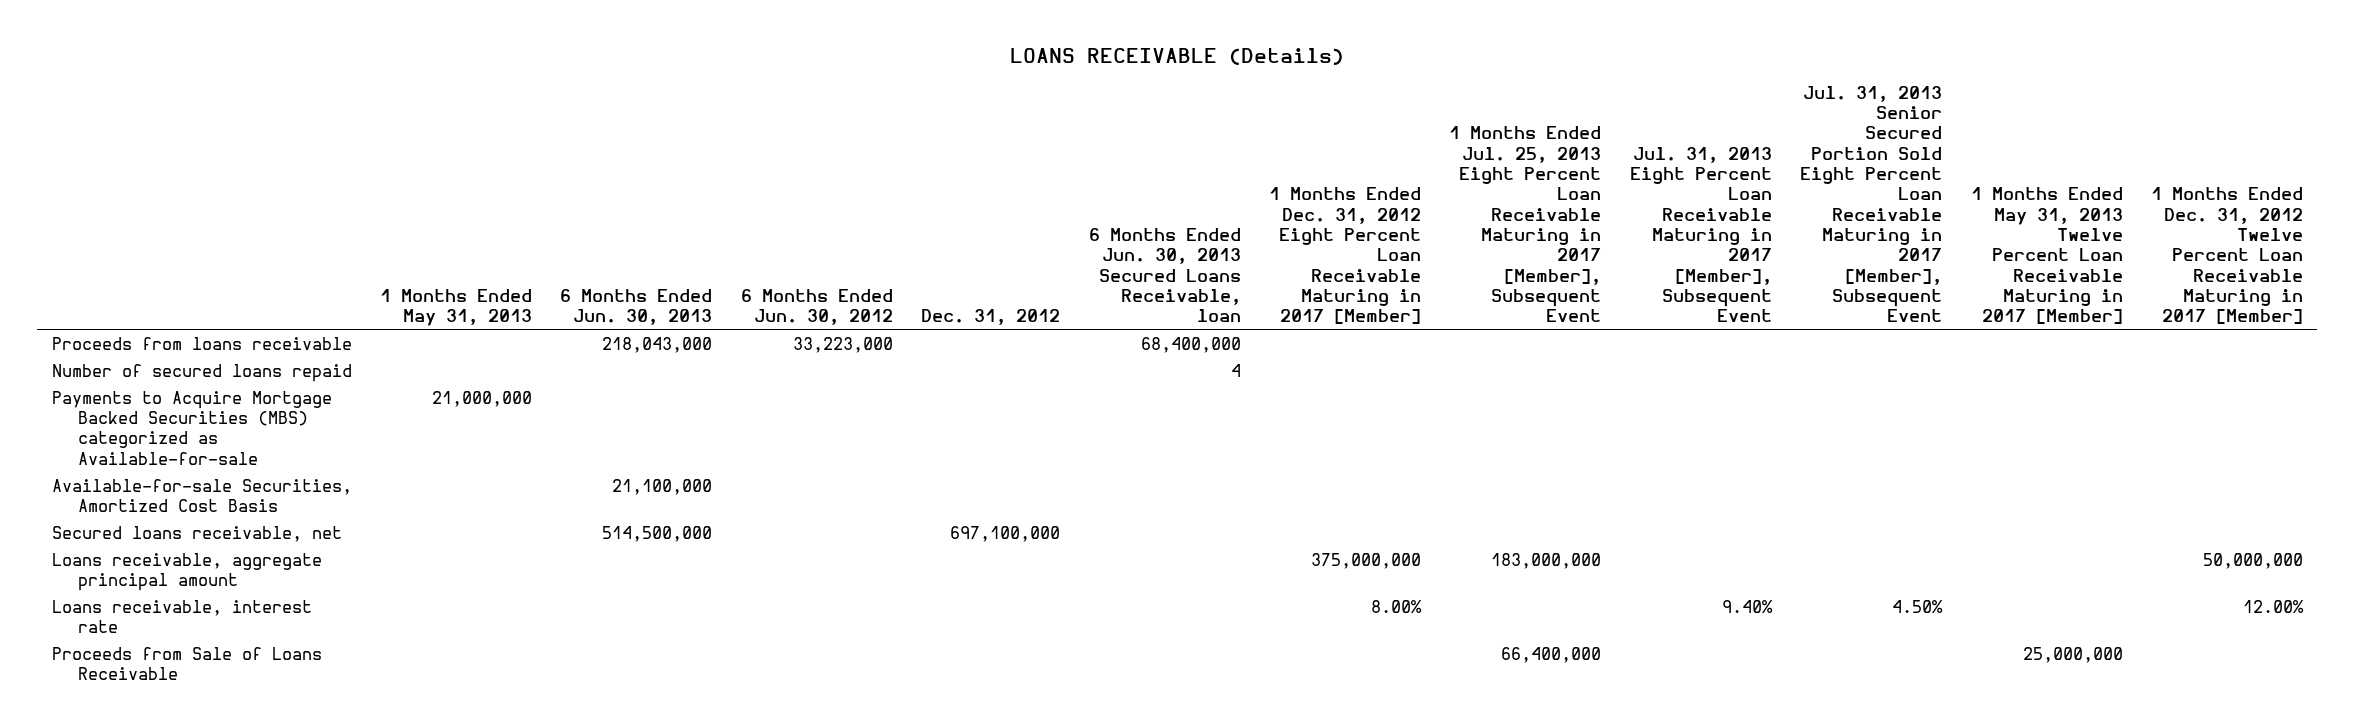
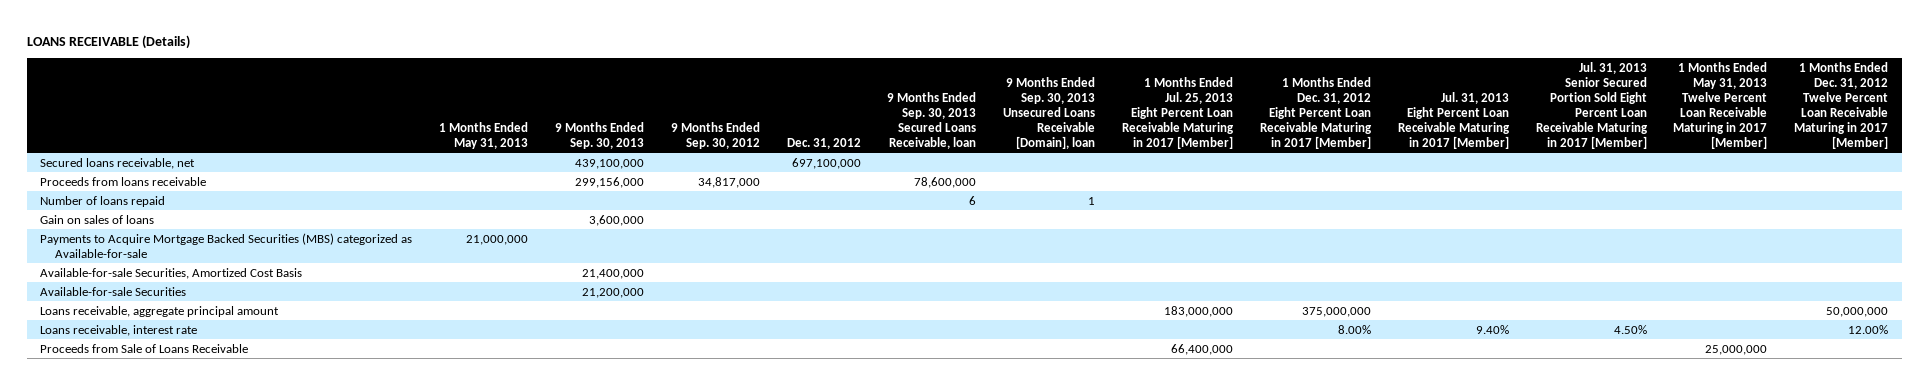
- | 1 Months Ended May 31, 2013 | 6 Months Ended Jun. 30, 2013 | 6 Months Ended Jun. 30, 2012 | Dec. 31, 2012 | 6 Months Ended Jun. 30, 2013 Secured Loans Receivable, loan | 1 Months Ended Dec. 31, 2012 Eight Percent Loan Receivable Maturing in 2017 [Member] | 1 Months Ended Jul. 25, 2013 Eight Percent Loan Receivable Maturing in 2017 [Member], Subsequent Event | Jul. 31, 2013 Eight Percent Loan Receivable Maturing in 2017 [Member], Subsequent Event | Jul. 31, 2013 Senior Secured Portion Sold Eight Percent Loan Receivable Maturing in 2017 [Member], Subsequent Event | 1 Months Ended May 31, 2013 Twelve Percent Loan Receivable Maturing in 2017 [Member] | 1 Months Ended Dec. 31, 2012 Twelve Percent Loan Receivable Maturing in 2017 [Member]
+ | 1 Months Ended May 31, 2013 | 9 Months Ended Sep. 30, 2013 | 9 Months Ended Sep. 30, 2012 | Dec. 31, 2012 | 9 Months Ended Sep. 30, 2013 Secured Loans Receivable, loan | 9 Months Ended Sep. 30, 2013 Unsecured Loans Receivable [Domain], loan | 1 Months Ended Jul. 25, 2013 Eight Percent Loan Receivable Maturing in 2017 [Member] | 1 Months Ended Dec. 31, 2012 Eight Percent Loan Receivable Maturing in 2017 [Member] | Jul. 31, 2013 Eight Percent Loan Receivable Maturing in 2017 [Member] | Jul. 31, 2013 Senior Secured Portion Sold Eight Percent Loan Receivable Maturing in 2017 [Member] | 1 Months Ended May 31, 2013 Twelve Percent Loan Receivable Maturing in 2017 [Member] | 1 Months Ended Dec. 31, 2012 Twelve Percent Loan Receivable Maturing in 2017 [Member]
moved up: Secured loans receivable, net | | 439,100,000 | | 697,100,000 | | | | | | | |
- Number of secured loans repaid | | | | | 4 | | | | | |
+ Number of loans repaid | | | | | 6 | 1 | | | | | |
+ Gain on sales of loans | | 3,600,000 | | | | | | | | | |
+ Available-for-sale Securities | | 21,200,000 | | | | | | | | | |

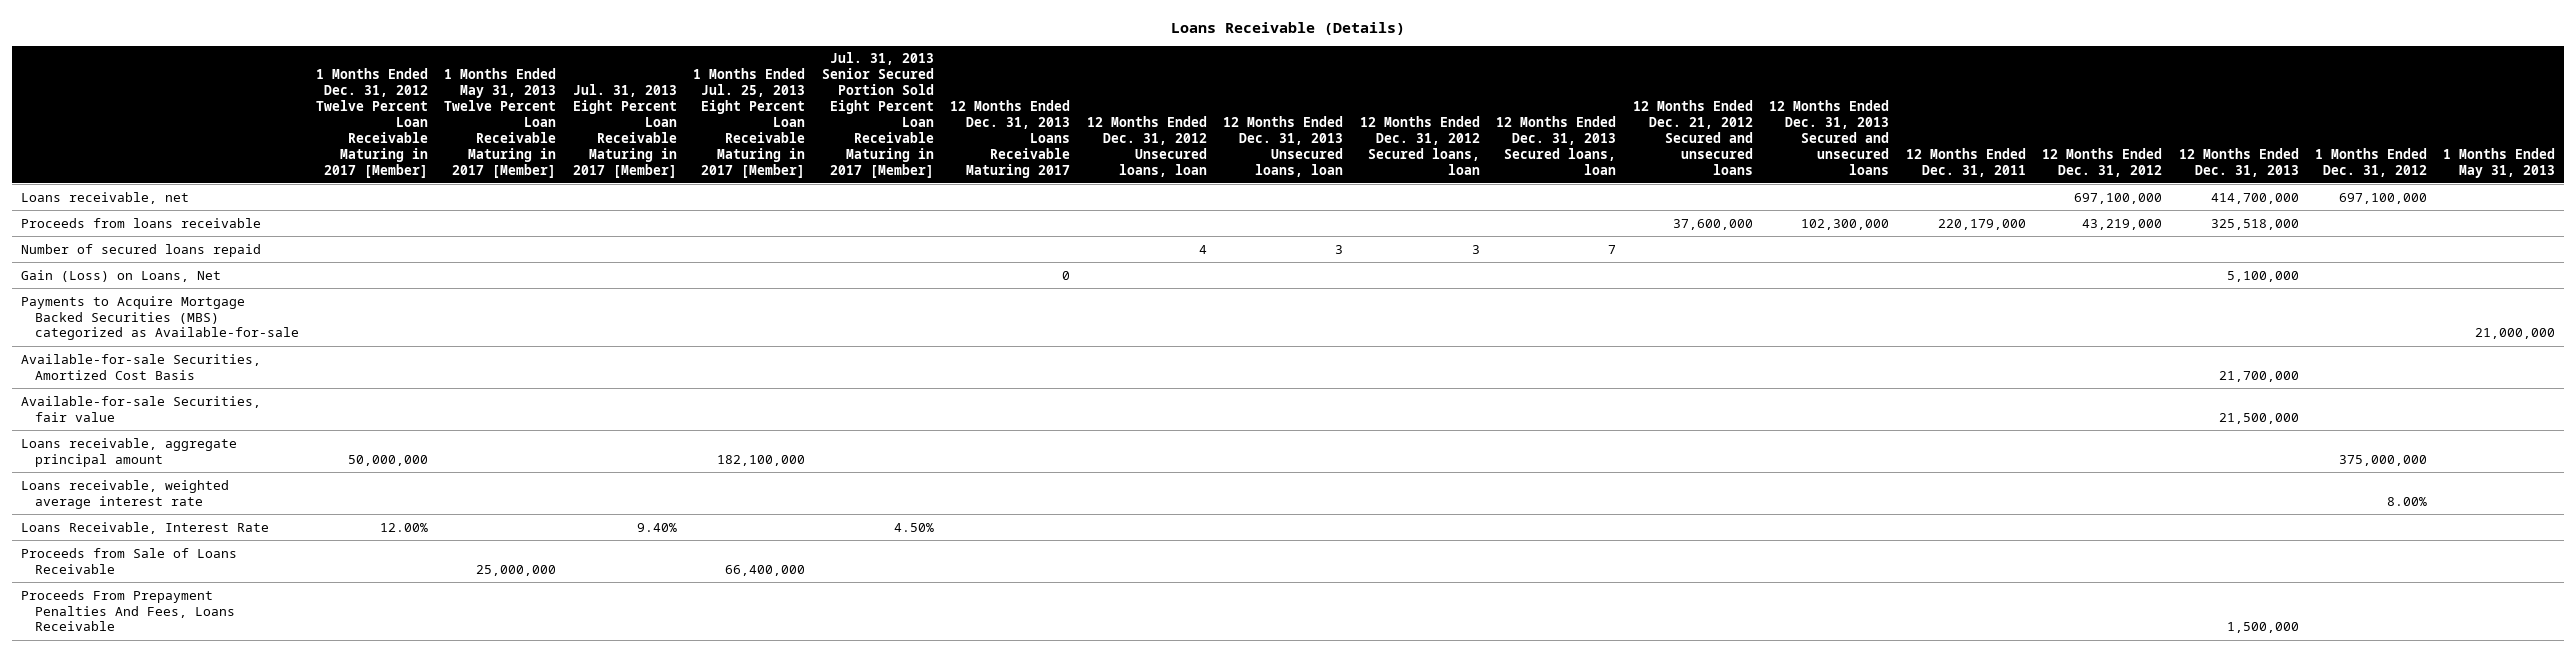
- LOANS RECEIVABLE (Details)
+ Loans Receivable (Details)
- | 1 Months Ended May 31, 2013 | 9 Months Ended Sep. 30, 2013 | 9 Months Ended Sep. 30, 2012 | Dec. 31, 2012 | 9 Months Ended Sep. 30, 2013 Secured Loans Receivable, loan | 9 Months Ended Sep. 30, 2013 Unsecured Loans Receivable [Domain], loan | 1 Months Ended Jul. 25, 2013 Eight Percent Loan Receivable Maturing in 2017 [Member] | 1 Months Ended Dec. 31, 2012 Eight Percent Loan Receivable Maturing in 2017 [Member] | Jul. 31, 2013 Eight Percent Loan Receivable Maturing in 2017 [Member] | Jul. 31, 2013 Senior Secured Portion Sold Eight Percent Loan Receivable Maturing in 2017 [Member] | 1 Months Ended May 31, 2013 Twelve Percent Loan Receivable Maturing in 2017 [Member] | 1 Months Ended Dec. 31, 2012 Twelve Percent Loan Receivable Maturing in 2017 [Member]
+ | 1 Months Ended Dec. 31, 2012 Twelve Percent Loan Receivable Maturing in 2017 [Member] | 1 Months Ended May 31, 2013 Twelve Percent Loan Receivable Maturing in 2017 [Member] | Jul. 31, 2013 Eight Percent Loan Receivable Maturing in 2017 [Member] | 1 Months Ended Jul. 25, 2013 Eight Percent Loan Receivable Maturing in 2017 [Member] | Jul. 31, 2013 Senior Secured Portion Sold Eight Percent Loan Receivable Maturing in 2017 [Member] | 12 Months Ended Dec. 31, 2013 Loans Receivable Maturing 2017 | 12 Months Ended Dec. 31, 2012 Unsecured loans, loan | 12 Months Ended Dec. 31, 2013 Unsecured loans, loan | 12 Months Ended Dec. 31, 2012 Secured loans, loan | 12 Months Ended Dec. 31, 2013 Secured loans, loan | 12 Months Ended Dec. 21, 2012 Secured and unsecured loans | 12 Months Ended Dec. 31, 2013 Secured and unsecured loans | 12 Months Ended Dec. 31, 2011 | 12 Months Ended Dec. 31, 2012 | 12 Months Ended Dec. 31, 2013 | 1 Months Ended Dec. 31, 2012 | 1 Months Ended May 31, 2013
- Secured loans receivable, net | | 439,100,000 | | 697,100,000 | | | | | | | |
+ Loans receivable, net | | | | | | | | | | | | | | 697,100,000 | 414,700,000 | 697,100,000 |
- Number of loans repaid | | | | | 6 | 1 | | | | | |
- Gain on sales of loans | | 3,600,000 | | | | | | | | | |
+ Number of secured loans repaid | | | | | | | 4 | 3 | 3 | 7 | | | | | | |
+ Gain (Loss) on Loans, Net | | | | | | 0 | | | | | | | | | 5,100,000 | |
- Available-for-sale Securities | | 21,200,000 | | | | | | | | | |
- Loans receivable, aggregate principal amount | | | | | | | 183,000,000 | 375,000,000 | | | | 50,000,000
- Loans receivable, interest rate | | | | | | | | 8.00% | 9.40% | 4.50% | | 12.00%
+ Available-for-sale Securities, fair value | | | | | | | | | | | | | | | 21,500,000 | |
+ Loans receivable, aggregate principal amount | 50,000,000 | | | 182,100,000 | | | | | | | | | | | | 375,000,000 |
+ Loans receivable, weighted average interest rate | | | | | | | | | | | | | | | | 8.00% |
+ Loans Receivable, Interest Rate | 12.00% | | 9.40% | | 4.50% | | | | | | | | | | | |
+ Proceeds From Prepayment Penalties And Fees, Loans Receivable | | | | | | | | | | | | | | | 1,500,000 | |

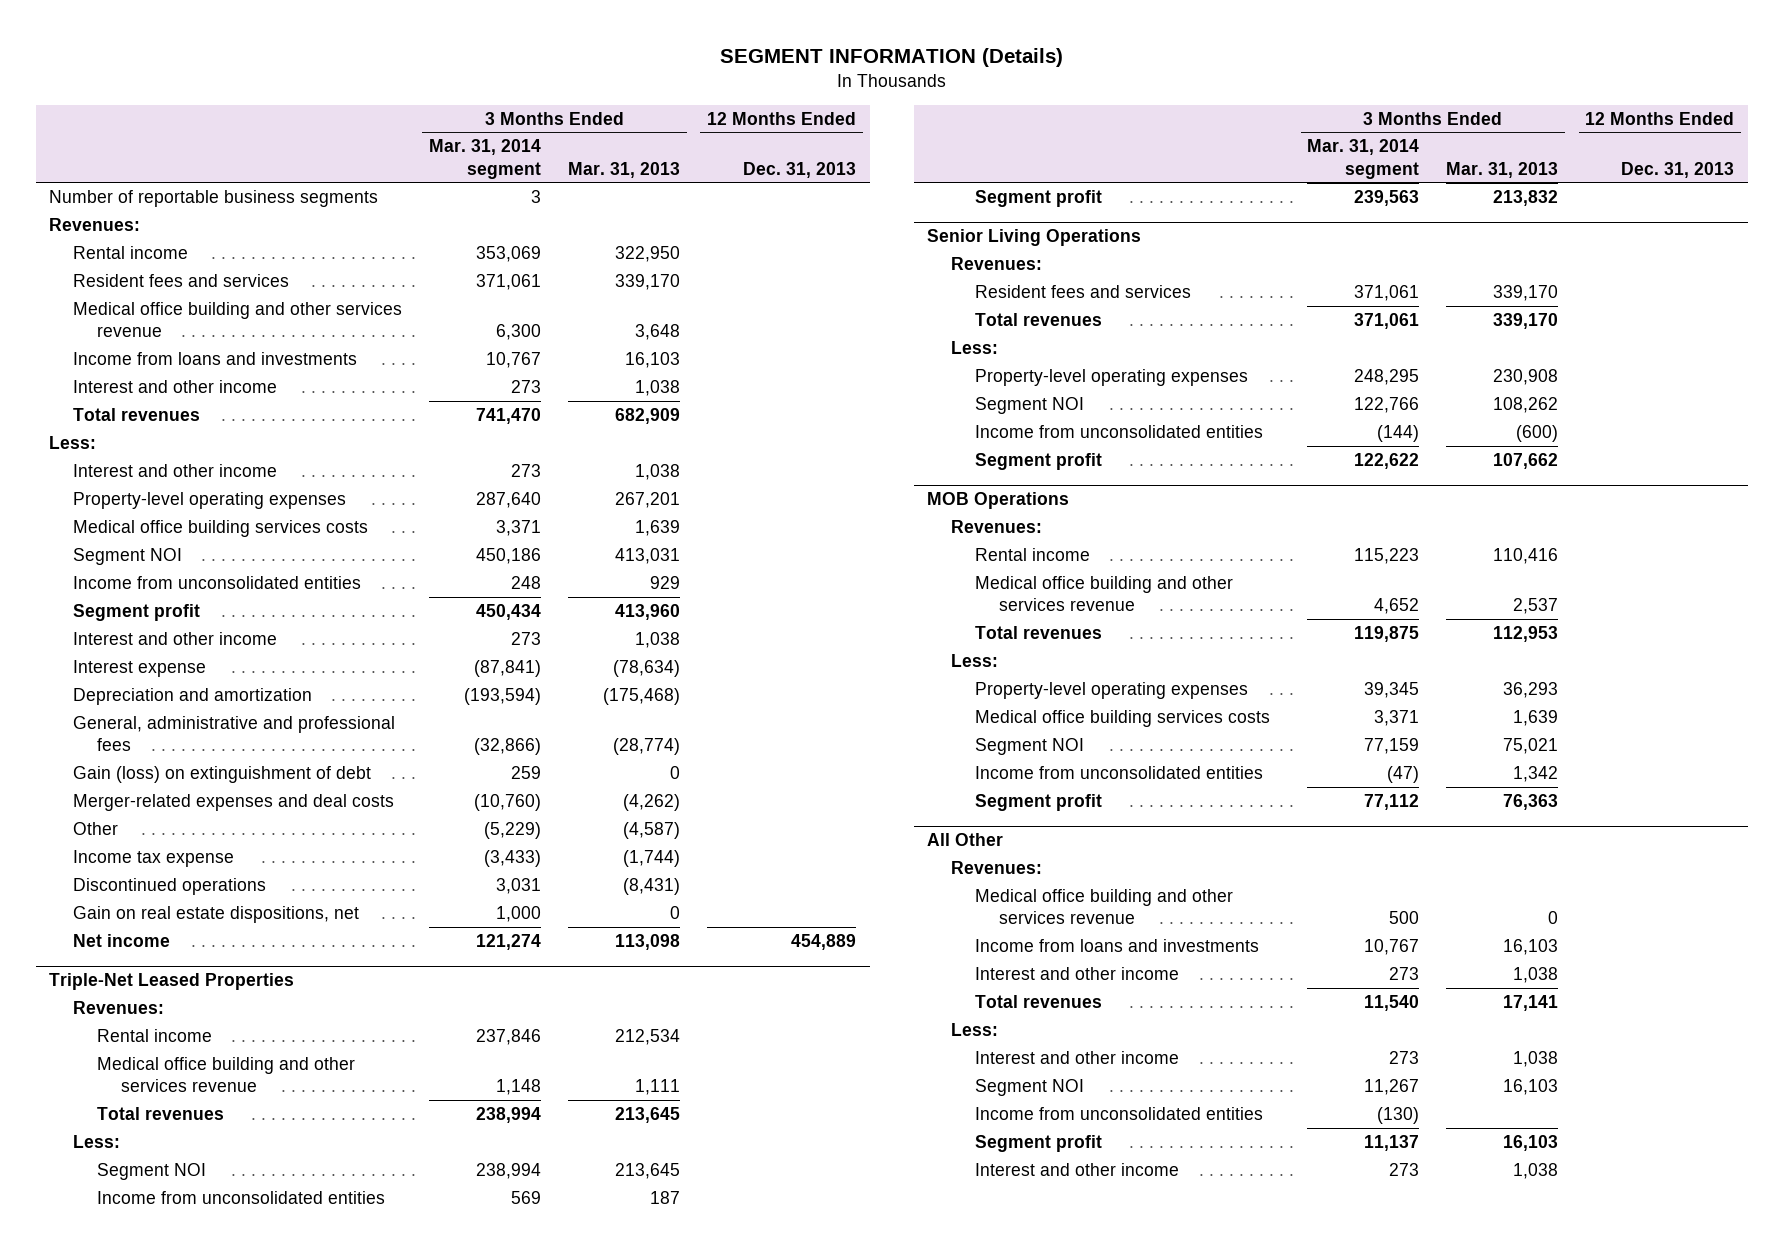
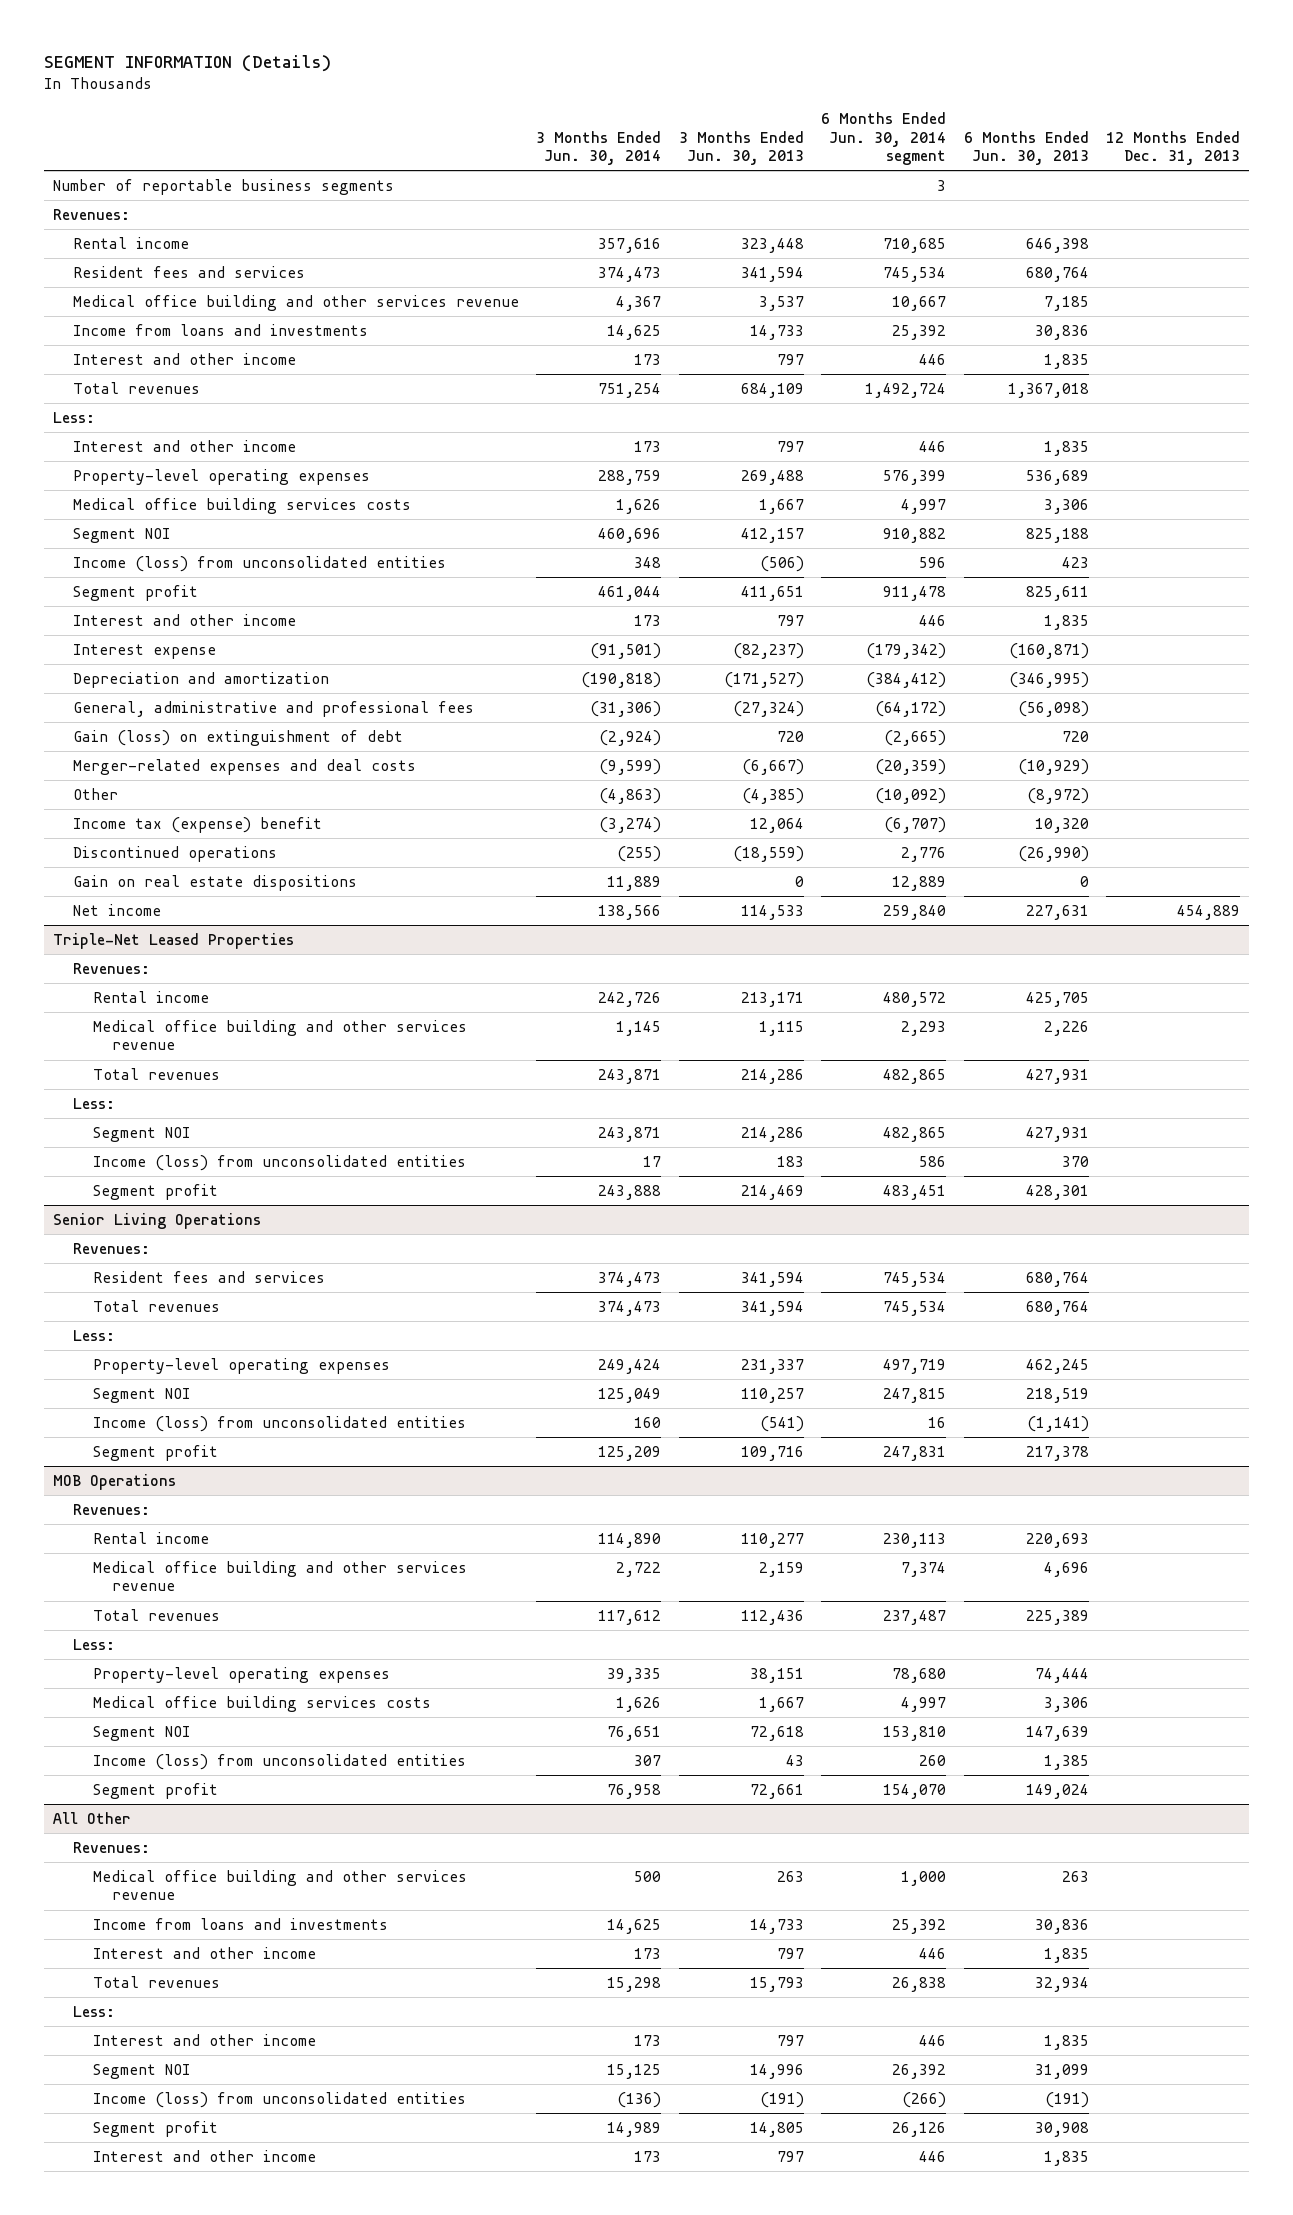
- | 3 Months Ended Mar. 31, 2014 segment | 3 Months Ended Mar. 31, 2013 | 12 Months Ended Dec. 31, 2013
+ | 3 Months Ended Jun. 30, 2014 | 3 Months Ended Jun. 30, 2013 | 6 Months Ended Jun. 30, 2014 segment | 6 Months Ended Jun. 30, 2013 | 12 Months Ended Dec. 31, 2013
- Income from unconsolidated entities | 248 | 929 |
+ Income (loss) from unconsolidated entities | 348 | (506) | 596 | 423 |
- Income tax expense | (3,433) | (1,744) |
+ Income tax (expense) benefit | (3,274) | 12,064 | (6,707) | 10,320 |
- Gain on real estate dispositions, net | 1,000 | 0 |
+ Gain on real estate dispositions | 11,889 | 0 | 12,889 | 0 |
@ Triple-Net Leased Properties
- Income from unconsolidated entities | 569 | 187 |
+ Income (loss) from unconsolidated entities | 17 | 183 | 586 | 370 |
@ Senior Living Operations
- Income from unconsolidated entities | (144) | (600) |
+ Income (loss) from unconsolidated entities | 160 | (541) | 16 | (1,141) |
@ MOB Operations
- Income from unconsolidated entities | (47) | 1,342 |
+ Income (loss) from unconsolidated entities | 307 | 43 | 260 | 1,385 |
@ All Other
- Income from unconsolidated entities | (130) | |
+ Income (loss) from unconsolidated entities | (136) | (191) | (266) | (191) |

